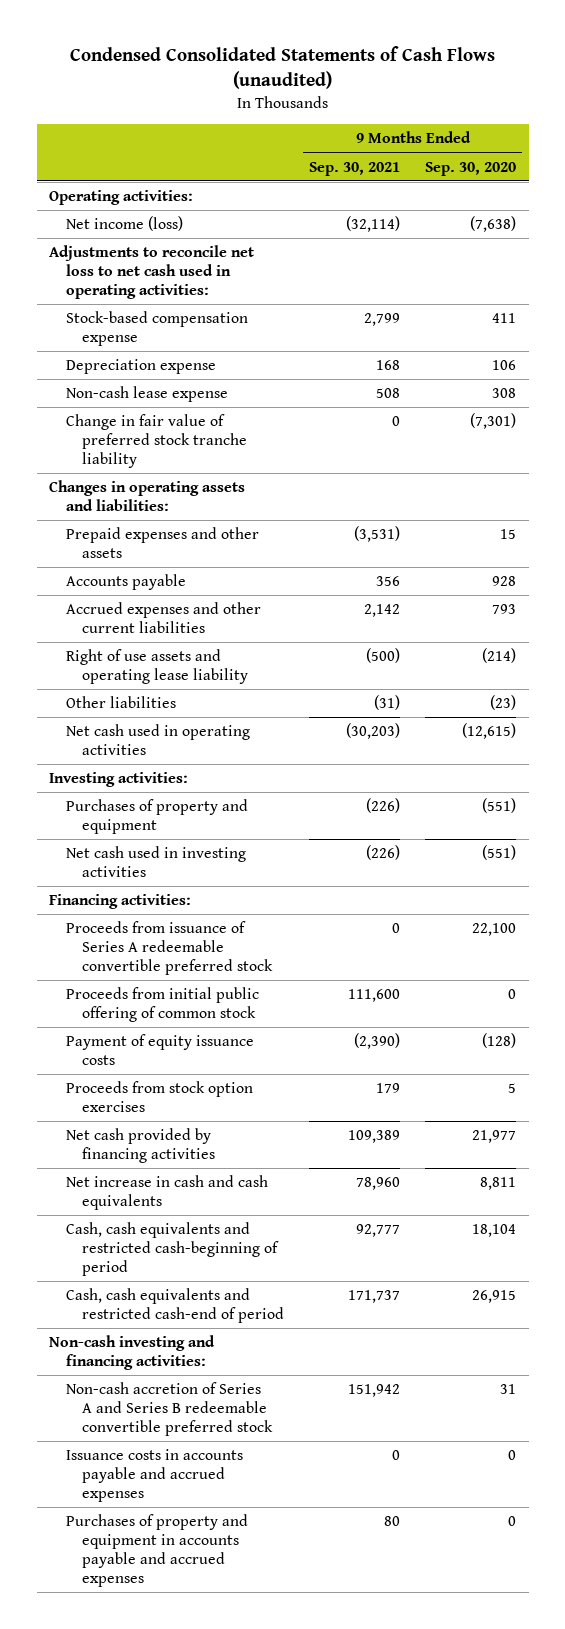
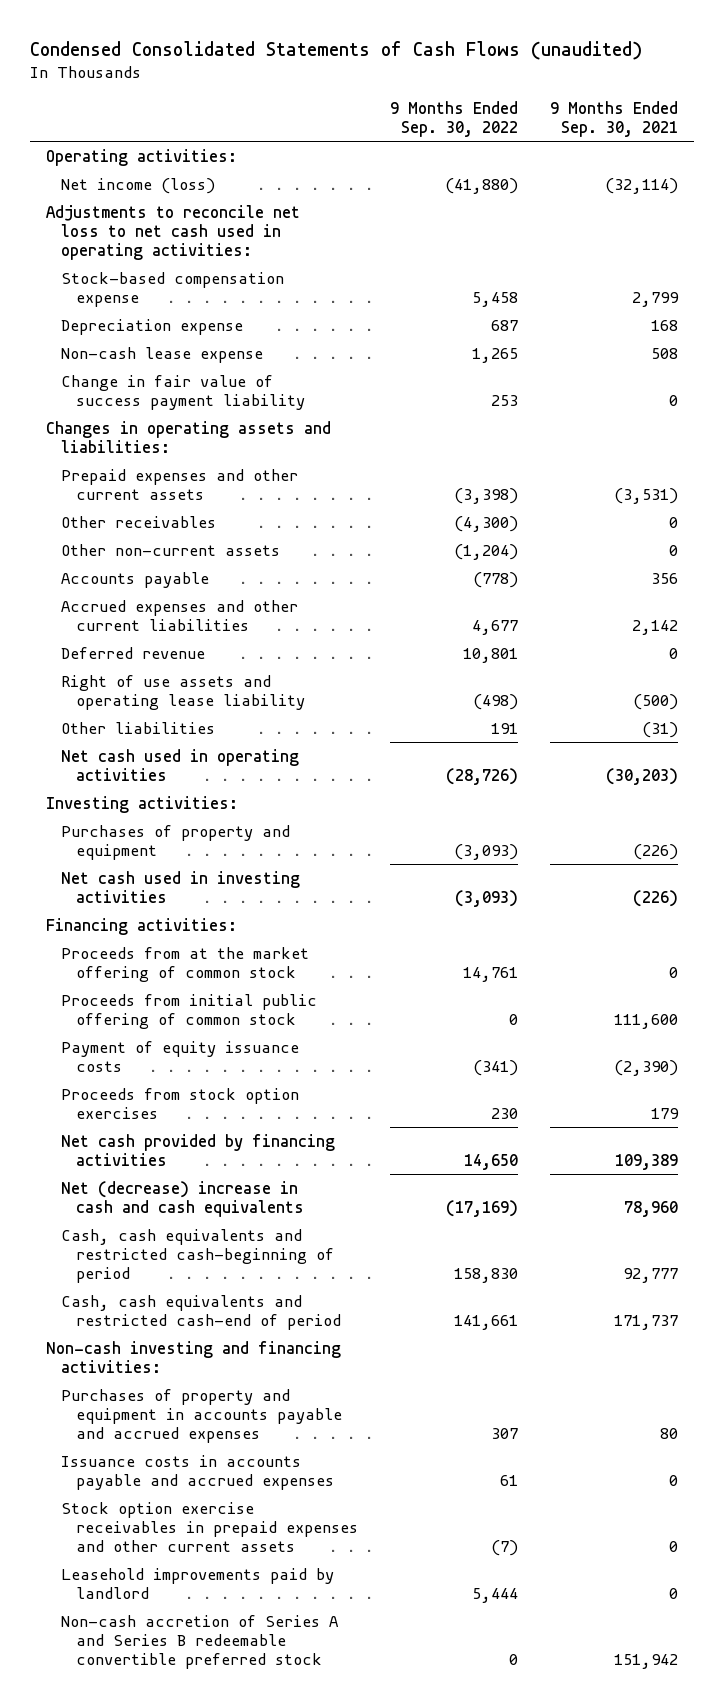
- | 9 Months Ended Sep. 30, 2021 | 9 Months Ended Sep. 30, 2020
+ | 9 Months Ended Sep. 30, 2022 | 9 Months Ended Sep. 30, 2021
- Change in fair value of preferred stock tranche liability | 0 | (7,301)
+ Change in fair value of success payment liability | 253 | 0
- Prepaid expenses and other assets | (3,531) | 15
+ Prepaid expenses and other current assets | (3,398) | (3,531)
+ Other receivables | (4,300) | 0
+ Other non-current assets | (1,204) | 0
+ Deferred revenue | 10,801 | 0
- Proceeds from issuance of Series A redeemable convertible preferred stock | 0 | 22,100
+ Proceeds from at the market offering of common stock | 14,761 | 0
- Net increase in cash and cash equivalents | 78,960 | 8,811
+ Net (decrease) increase in cash and cash equivalents | (17,169) | 78,960
moved down: Issuance costs in accounts payable and accrued expenses | 61 | 0
+ Stock option exercise receivables in prepaid expenses and other current assets | (7) | 0
+ Leasehold improvements paid by landlord | 5,444 | 0
moved down: Non-cash accretion of Series A and Series B redeemable convertible preferred stock | 0 | 151,942

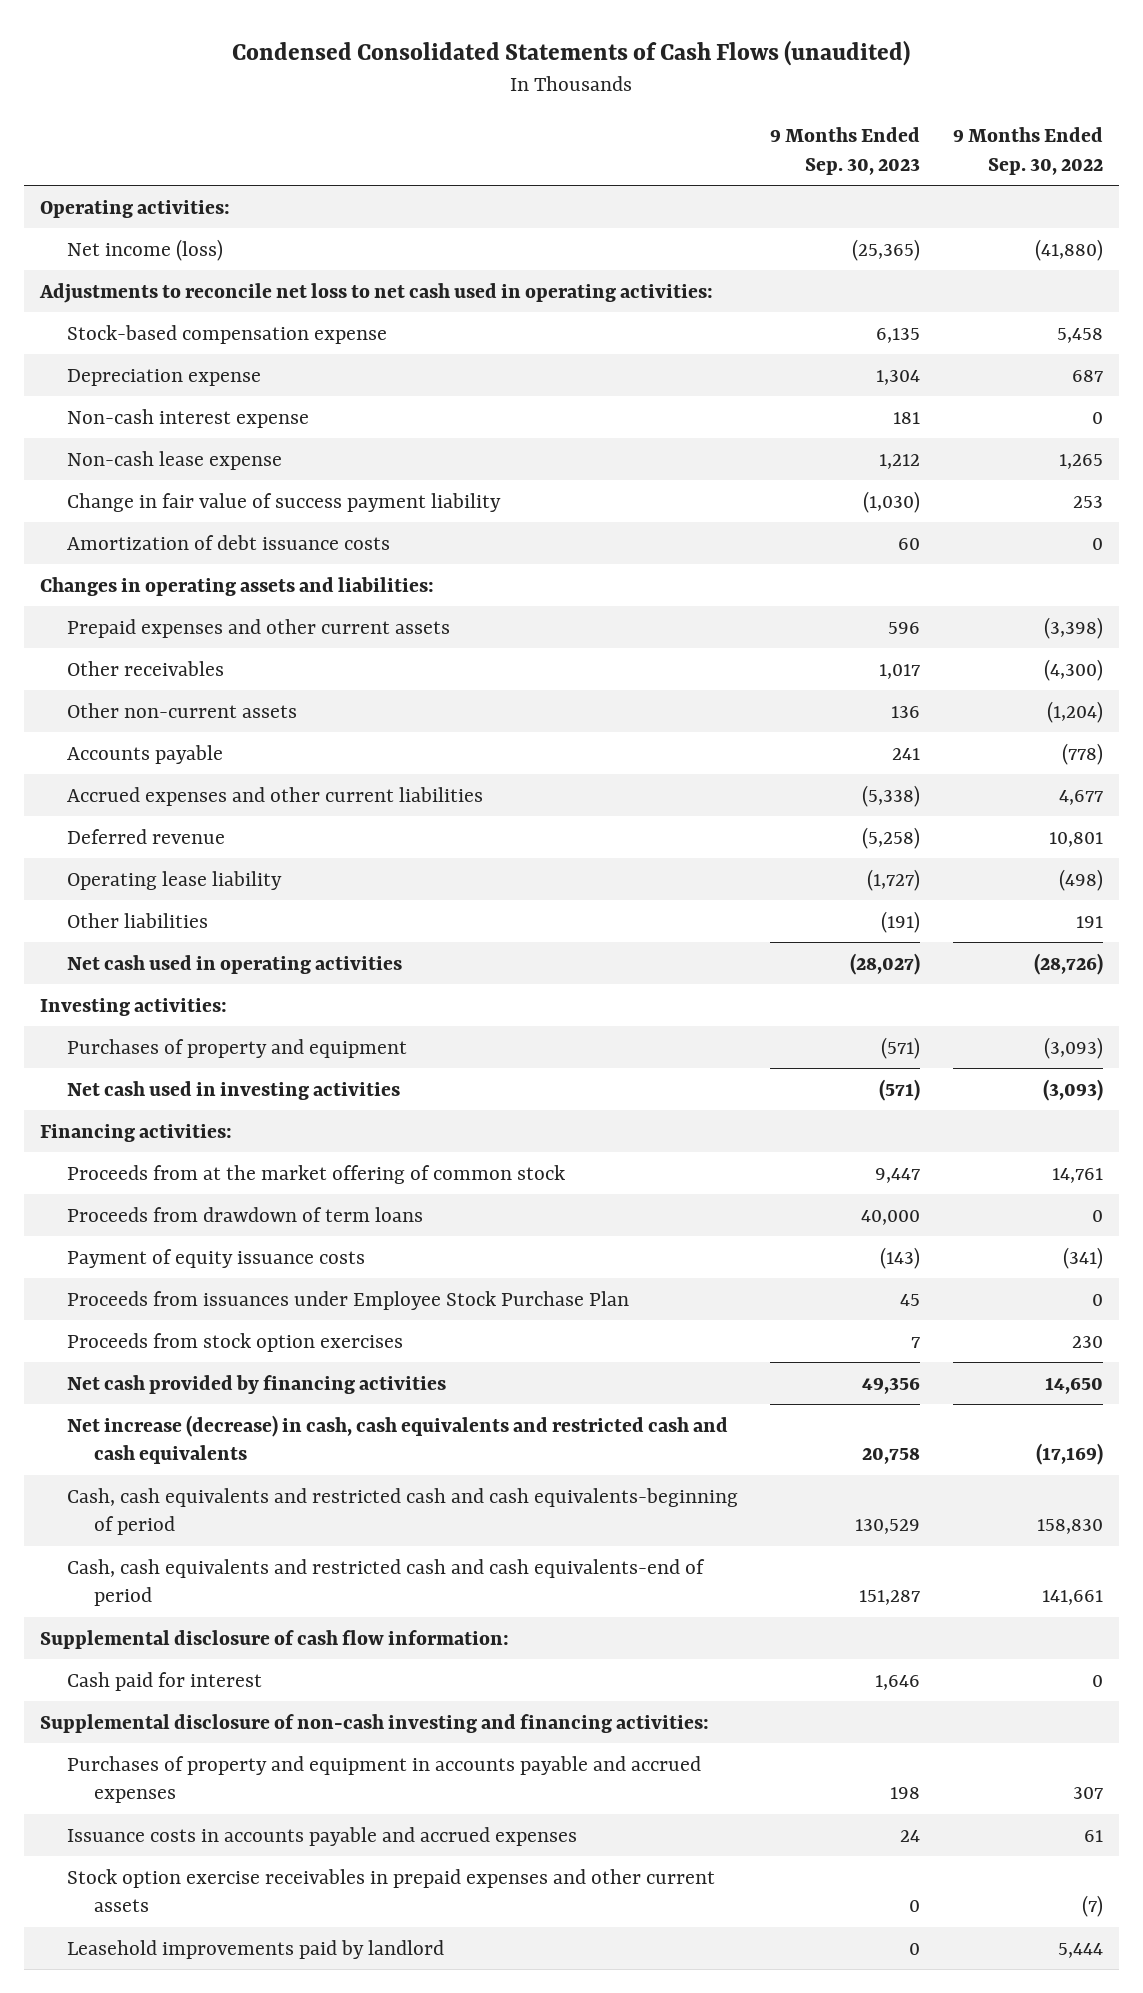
- | 9 Months Ended Sep. 30, 2022 | 9 Months Ended Sep. 30, 2021
+ | 9 Months Ended Sep. 30, 2023 | 9 Months Ended Sep. 30, 2022
+ Non-cash interest expense | 181 | 0
+ Amortization of debt issuance costs | 60 | 0
- Right of use assets and operating lease liability | (498) | (500)
+ Operating lease liability | (1,727) | (498)
- Proceeds from initial public offering of common stock | 0 | 111,600
+ Proceeds from drawdown of term loans | 40,000 | 0
+ Proceeds from issuances under Employee Stock Purchase Plan | 45 | 0
- Net (decrease) increase in cash and cash equivalents | (17,169) | 78,960
- Cash, cash equivalents and restricted cash-beginning of period | 158,830 | 92,777
- Cash, cash equivalents and restricted cash-end of period | 141,661 | 171,737
- Non-cash investing and financing activities:
+ Net increase (decrease) in cash, cash equivalents and restricted cash and cash equivalents | 20,758 | (17,169)
+ Cash, cash equivalents and restricted cash and cash equivalents-beginning of period | 130,529 | 158,830
+ Cash, cash equivalents and restricted cash and cash equivalents-end of period | 151,287 | 141,661
+ Supplemental disclosure of cash flow information:
+ Cash paid for interest | 1,646 | 0
+ Supplemental disclosure of non-cash investing and financing activities:
- Non-cash accretion of Series A and Series B redeemable convertible preferred stock | 0 | 151,942

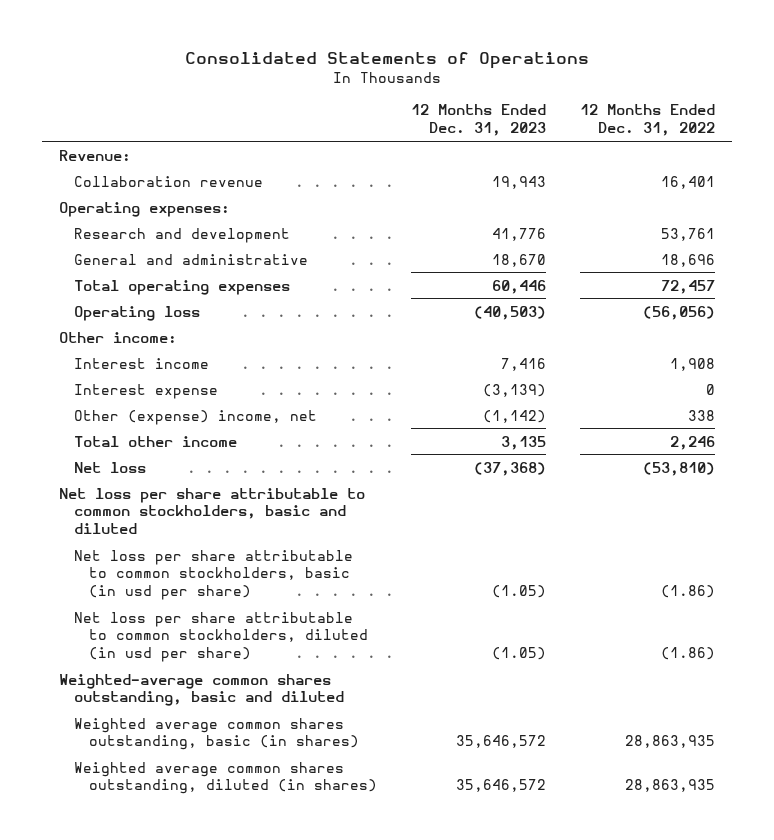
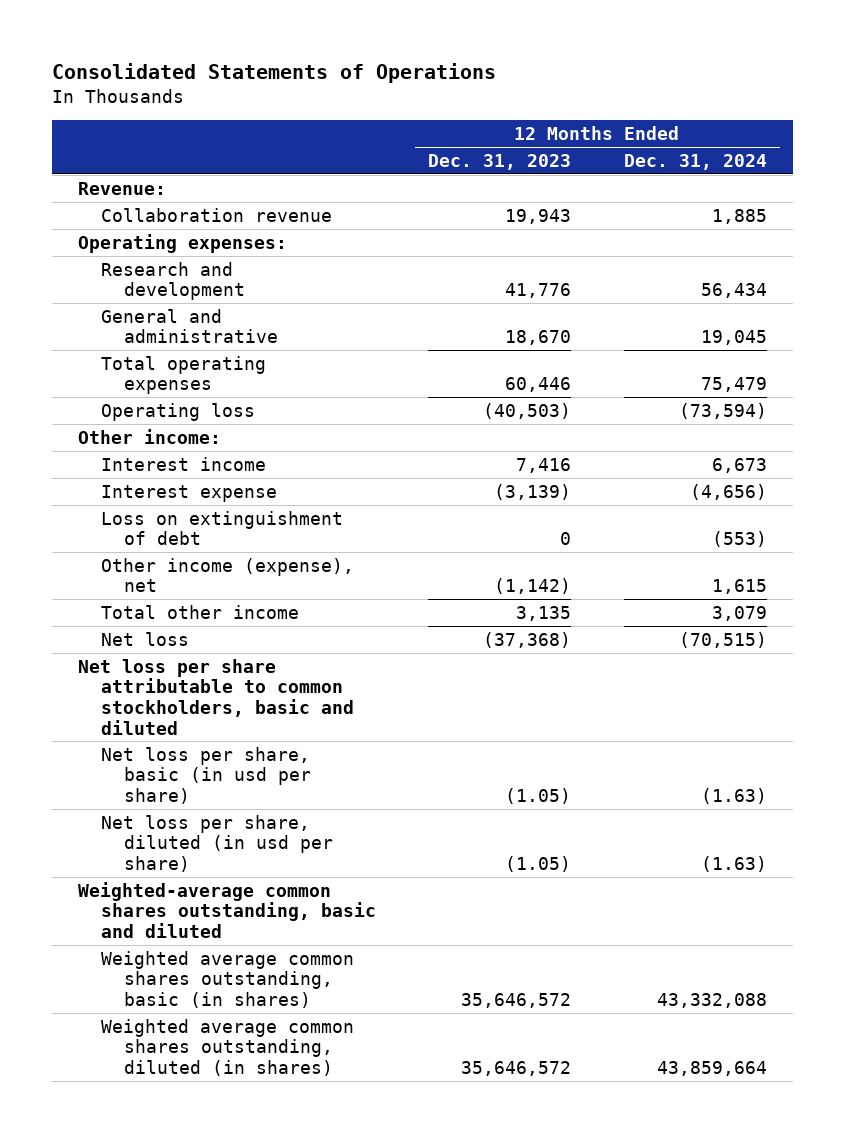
- | 12 Months Ended Dec. 31, 2023 | 12 Months Ended Dec. 31, 2022
+ | 12 Months Ended Dec. 31, 2023 | 12 Months Ended Dec. 31, 2024
- Other (expense) income, net | (1,142) | 338
+ Loss on extinguishment of debt | 0 | (553)
+ Other income (expense), net | (1,142) | 1,615
- Net loss per share attributable to common stockholders, basic (in usd per share) | (1.05) | (1.86)
- Net loss per share attributable to common stockholders, diluted (in usd per share) | (1.05) | (1.86)
+ Net loss per share, basic (in usd per share) | (1.05) | (1.63)
+ Net loss per share, diluted (in usd per share) | (1.05) | (1.63)

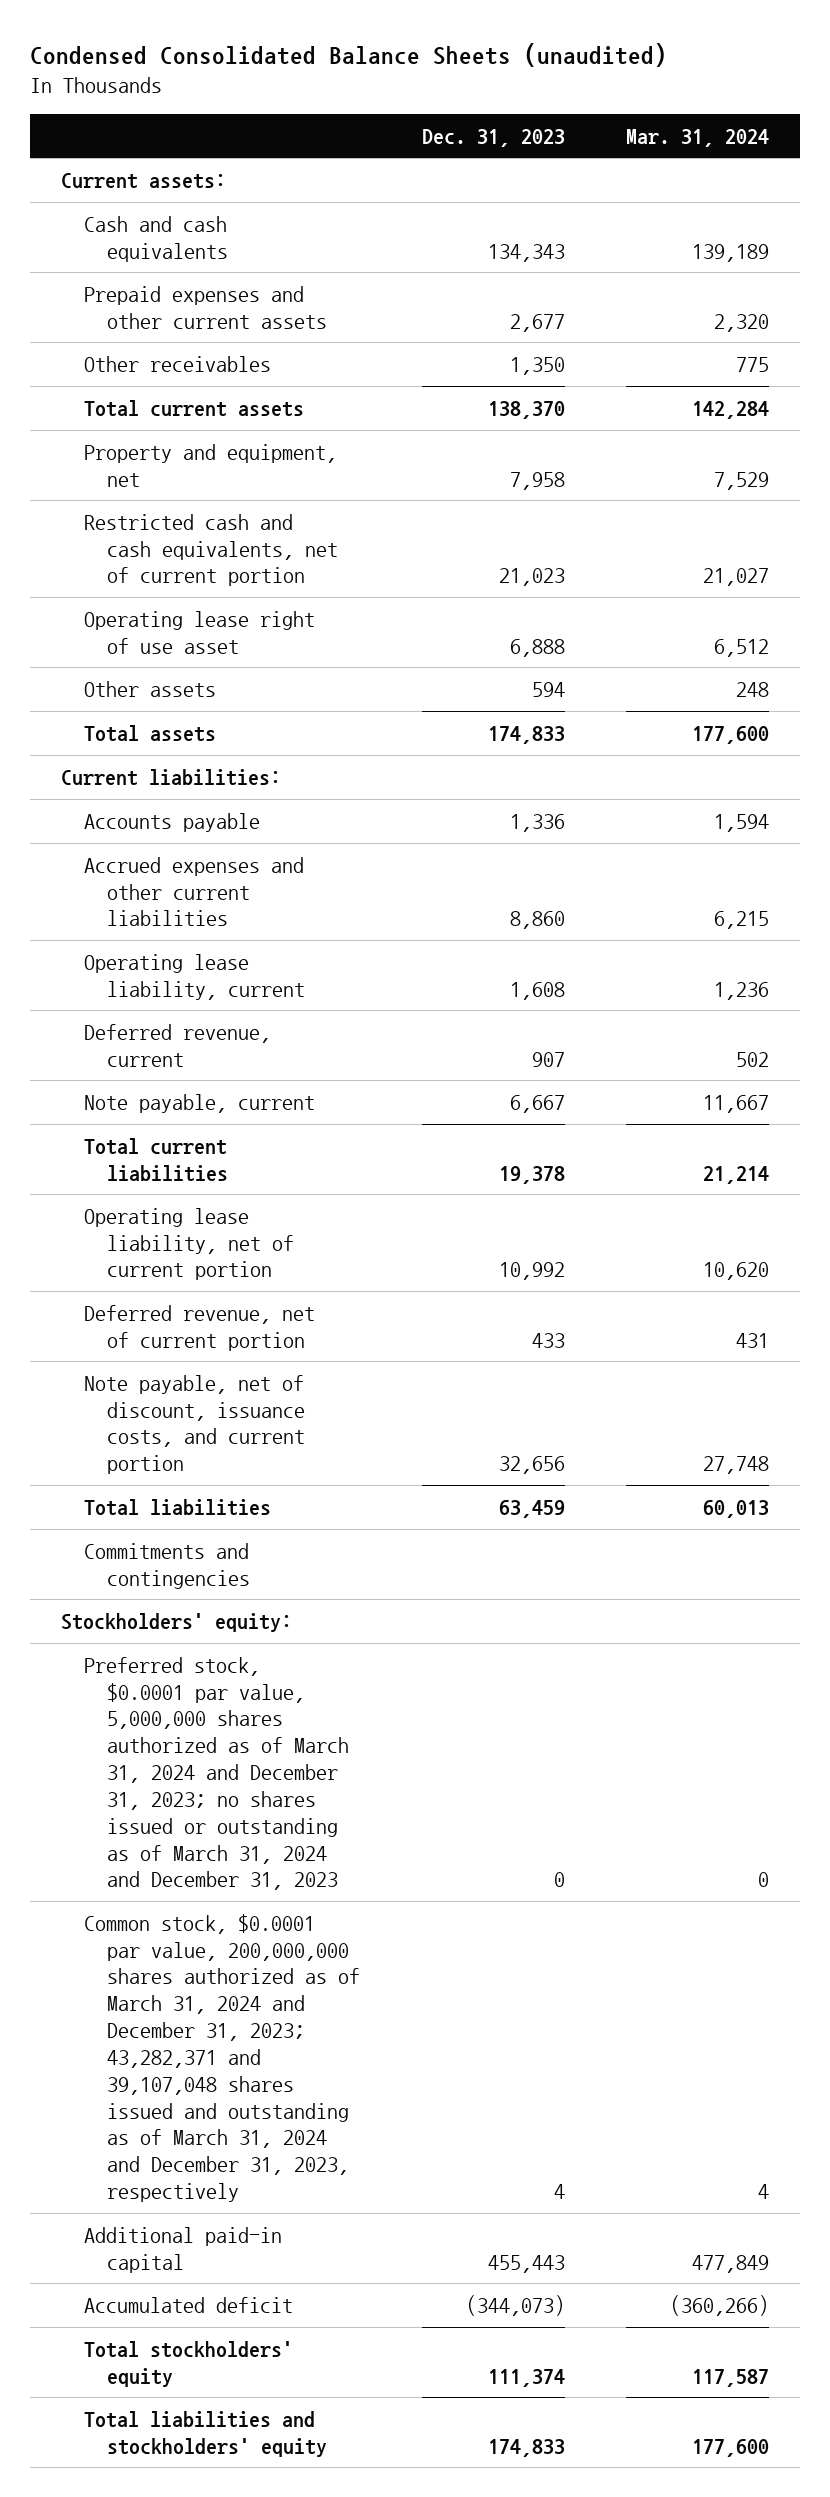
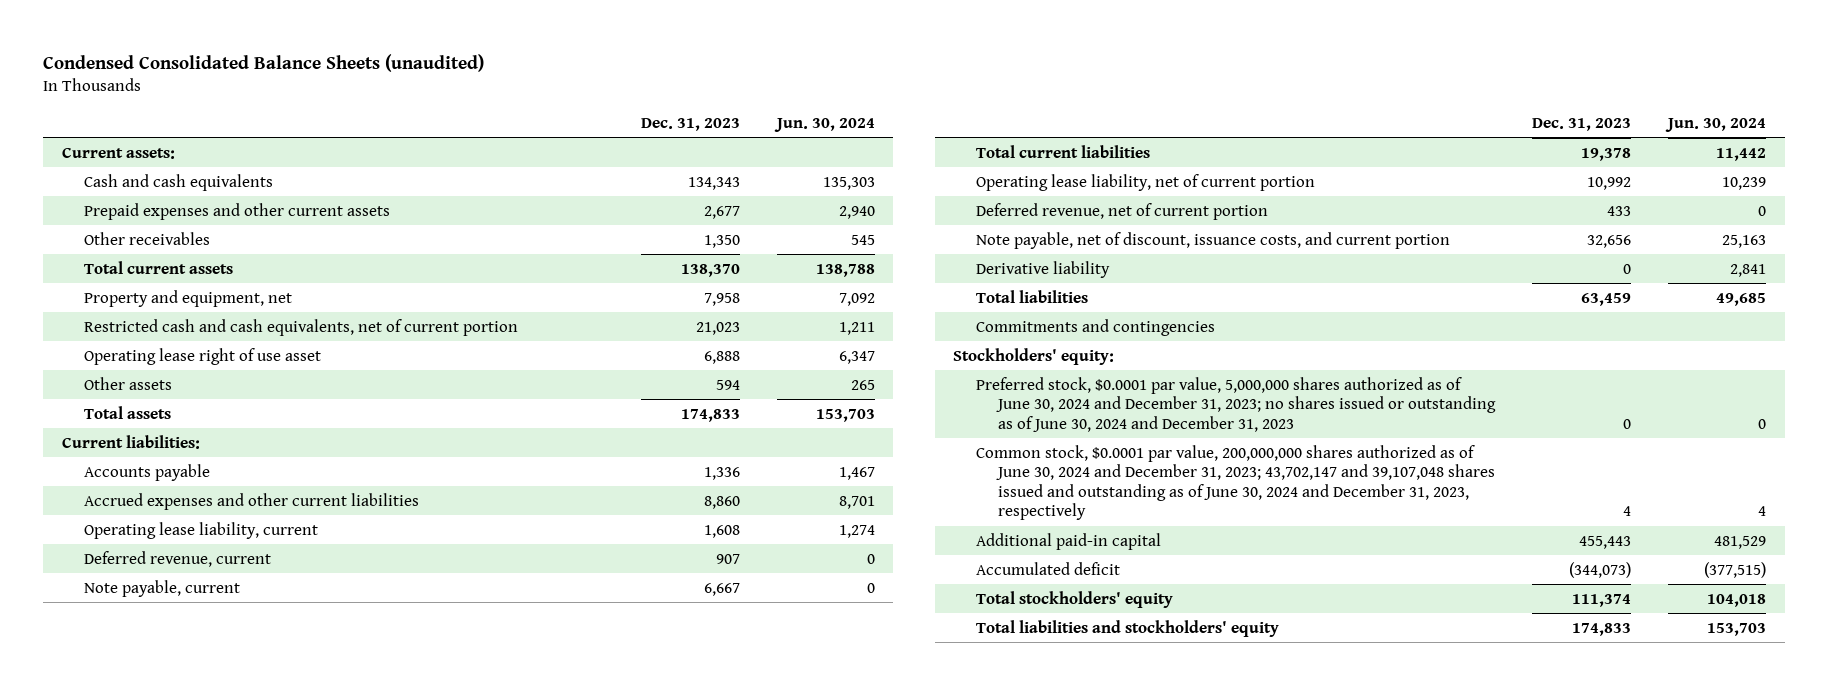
- | Dec. 31, 2023 | Mar. 31, 2024
+ | Dec. 31, 2023 | Jun. 30, 2024
+ Derivative liability | 0 | 2,841
- Preferred stock, $0.0001 par value, 5,000,000 shares authorized as of March 31, 2024 and December 31, 2023; no shares issued or outstanding as of March 31, 2024 and December 31, 2023 | 0 | 0
- Common stock, $0.0001 par value, 200,000,000 shares authorized as of March 31, 2024 and December 31, 2023; 43,282,371 and 39,107,048 shares issued and outstanding as of March 31, 2024 and December 31, 2023, respectively | 4 | 4
+ Preferred stock, $0.0001 par value, 5,000,000 shares authorized as of June 30, 2024 and December 31, 2023; no shares issued or outstanding as of June 30, 2024 and December 31, 2023 | 0 | 0
+ Common stock, $0.0001 par value, 200,000,000 shares authorized as of June 30, 2024 and December 31, 2023; 43,702,147 and 39,107,048 shares issued and outstanding as of June 30, 2024 and December 31, 2023, respectively | 4 | 4

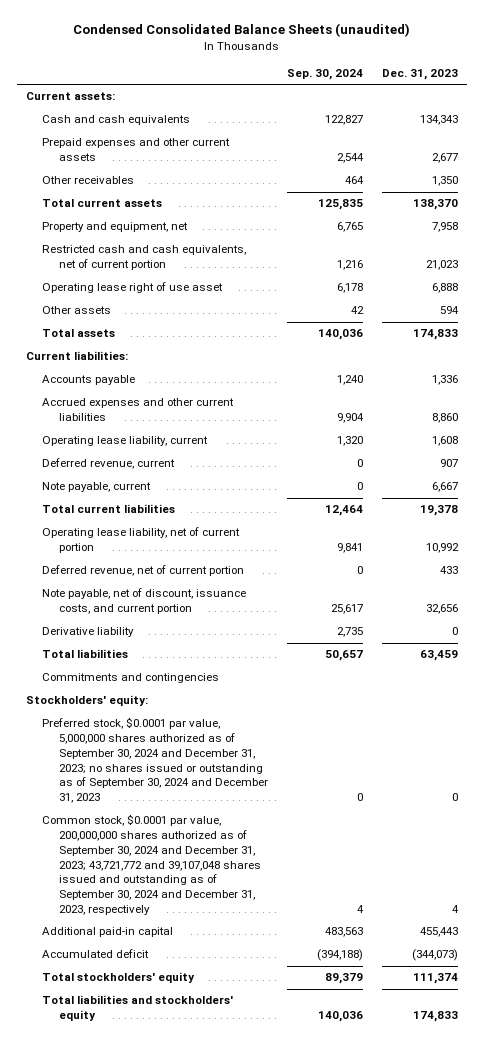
- | Dec. 31, 2023 | Jun. 30, 2024
+ | Sep. 30, 2024 | Dec. 31, 2023
- Preferred stock, $0.0001 par value, 5,000,000 shares authorized as of June 30, 2024 and December 31, 2023; no shares issued or outstanding as of June 30, 2024 and December 31, 2023 | 0 | 0
- Common stock, $0.0001 par value, 200,000,000 shares authorized as of June 30, 2024 and December 31, 2023; 43,702,147 and 39,107,048 shares issued and outstanding as of June 30, 2024 and December 31, 2023, respectively | 4 | 4
+ Preferred stock, $0.0001 par value, 5,000,000 shares authorized as of September 30, 2024 and December 31, 2023; no shares issued or outstanding as of September 30, 2024 and December 31, 2023 | 0 | 0
+ Common stock, $0.0001 par value, 200,000,000 shares authorized as of September 30, 2024 and December 31, 2023; 43,721,772 and 39,107,048 shares issued and outstanding as of September 30, 2024 and December 31, 2023, respectively | 4 | 4

